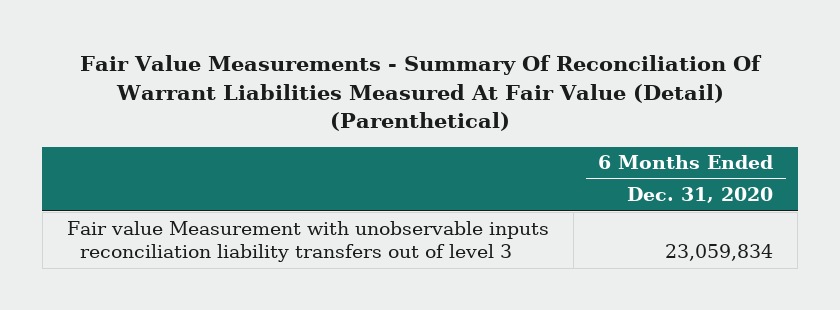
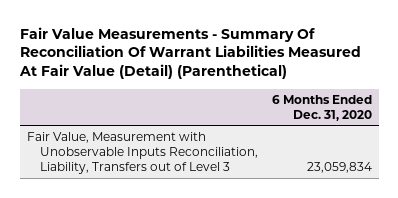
- Fair value Measurement with unobservable inputs reconciliation liability transfers out of level 3 | 23,059,834
+ Fair Value, Measurement with Unobservable Inputs Reconciliation, Liability, Transfers out of Level 3 | 23,059,834

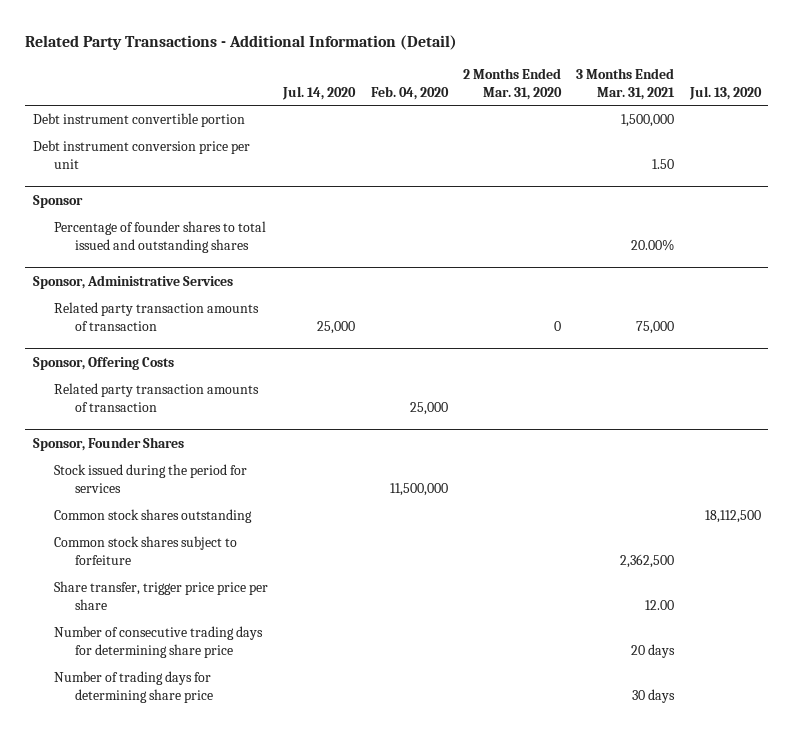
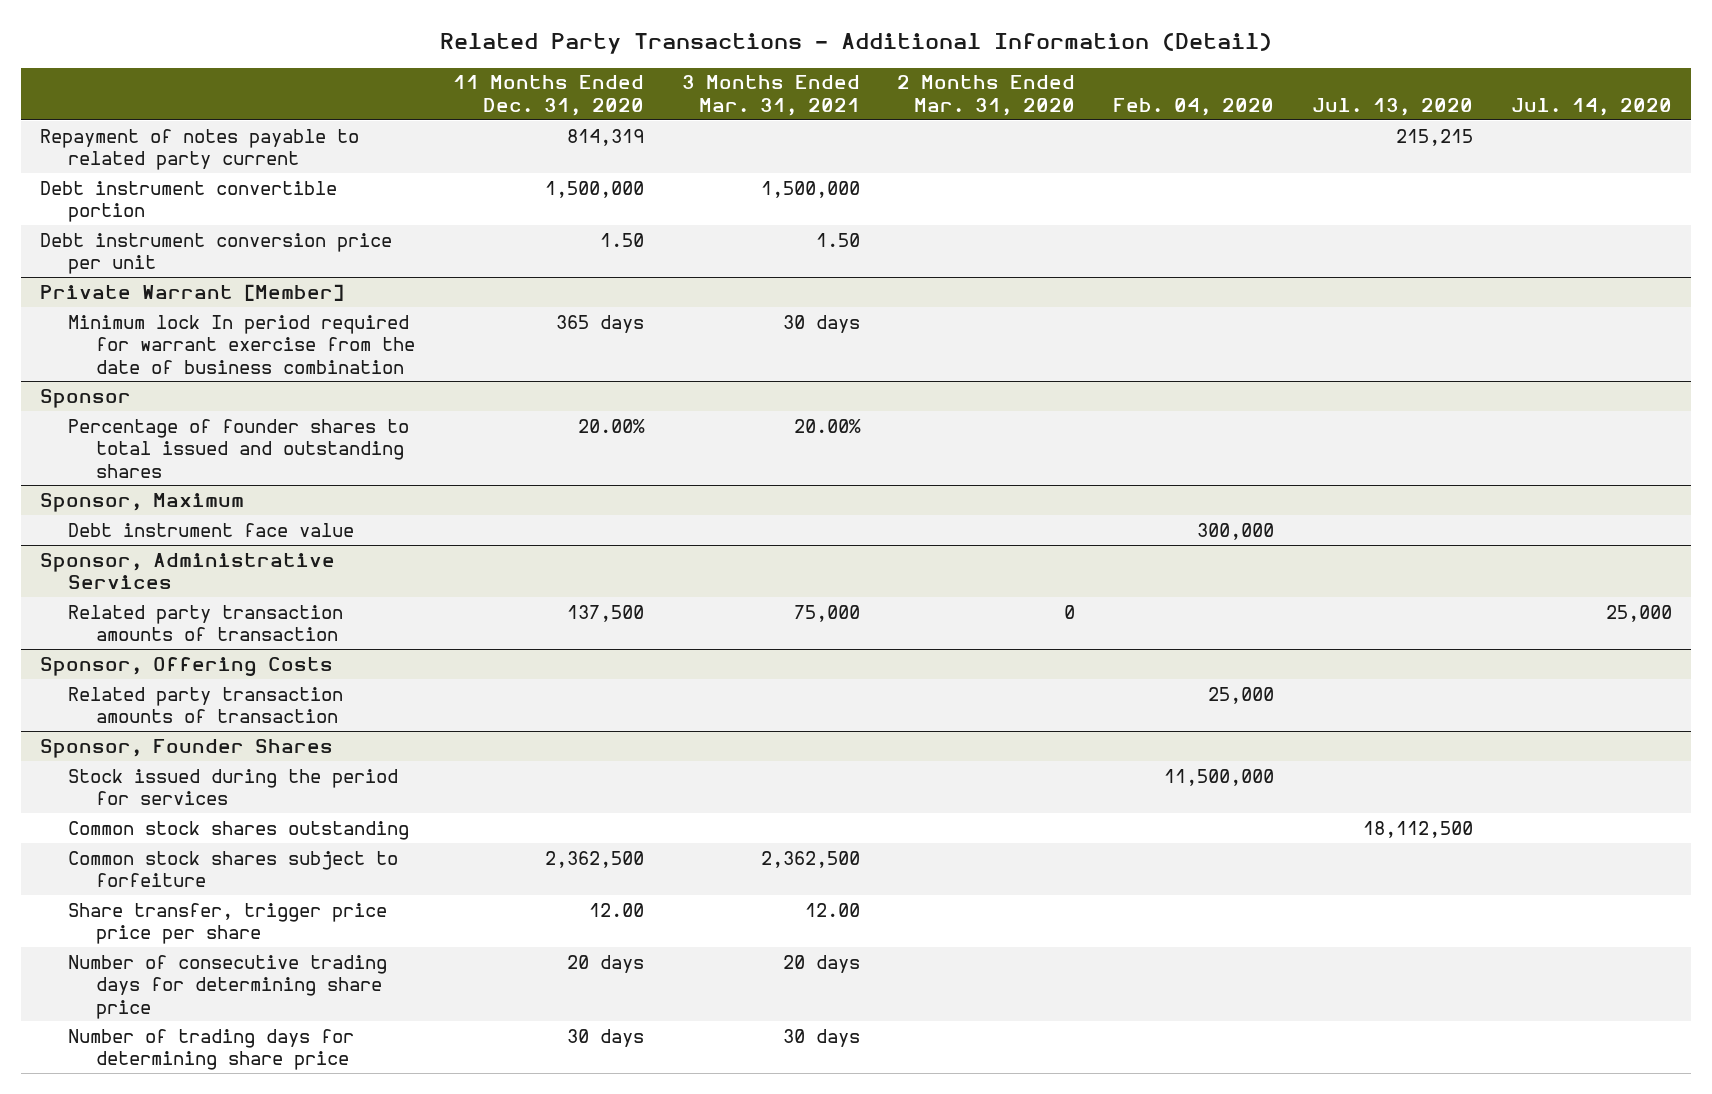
- | Jul. 14, 2020 | Feb. 04, 2020 | 2 Months Ended Mar. 31, 2020 | 3 Months Ended Mar. 31, 2021 | Jul. 13, 2020
+ | 11 Months Ended Dec. 31, 2020 | 3 Months Ended Mar. 31, 2021 | 2 Months Ended Mar. 31, 2020 | Feb. 04, 2020 | Jul. 13, 2020 | Jul. 14, 2020
+ Repayment of notes payable to related party current | 814,319 | | | | 215,215 |
+ Private Warrant [Member]
+ Minimum lock In period required for warrant exercise from the date of business combination | 365 days | 30 days | | | |
+ Sponsor, Maximum
+ Debt instrument face value | | | | 300,000 | |

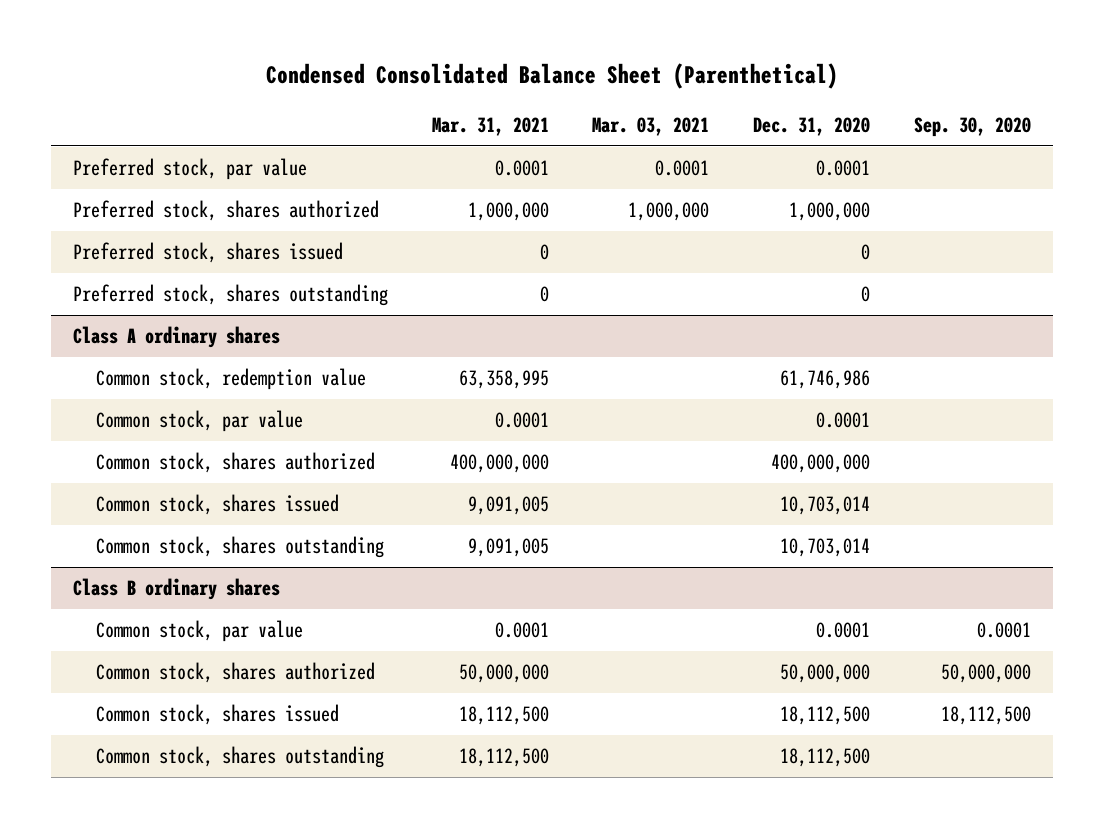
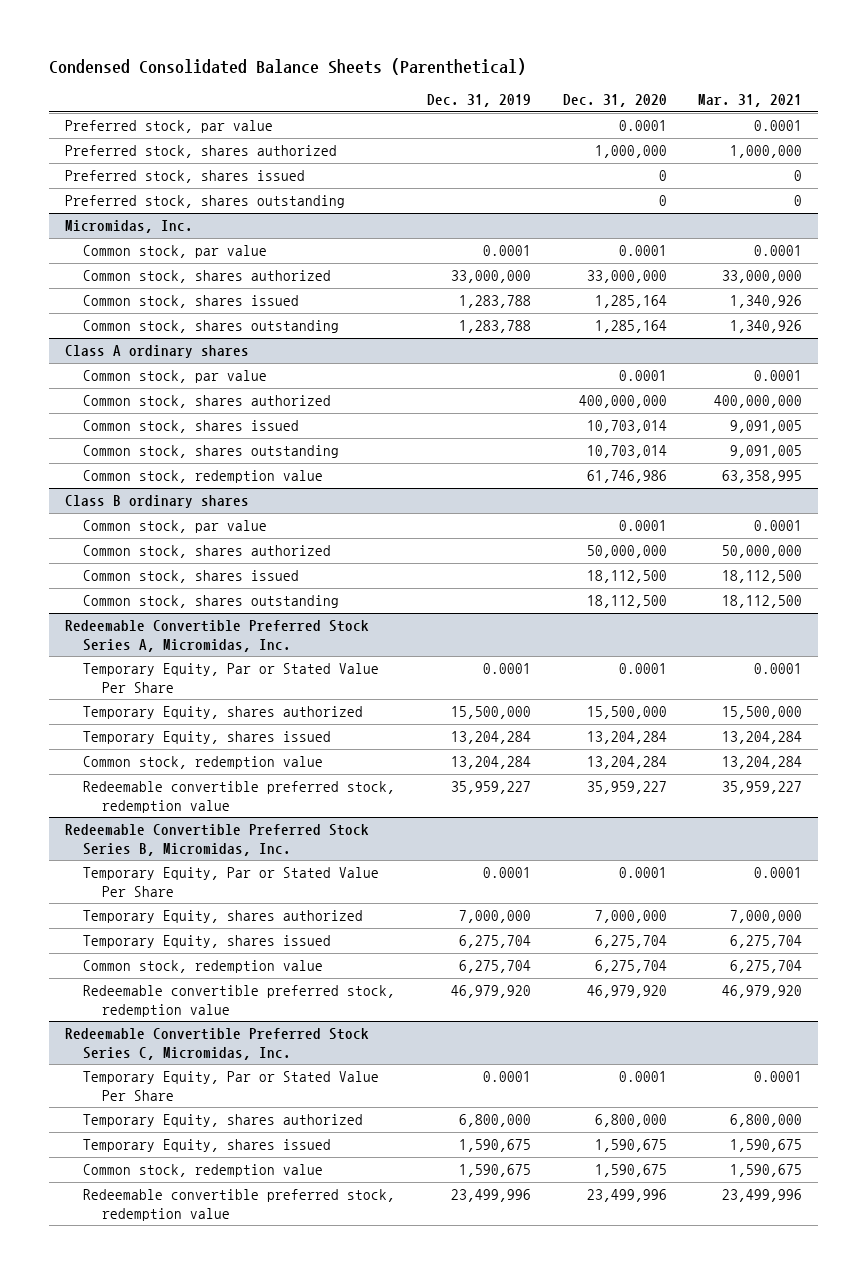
- Condensed Consolidated Balance Sheet (Parenthetical)
+ Condensed Consolidated Balance Sheets (Parenthetical)
- | Mar. 31, 2021 | Mar. 03, 2021 | Dec. 31, 2020 | Sep. 30, 2020
+ | Dec. 31, 2019 | Dec. 31, 2020 | Mar. 31, 2021
+ Micromidas, Inc.
+ Common stock, par value | 0.0001 | 0.0001 | 0.0001
+ Common stock, shares authorized | 33,000,000 | 33,000,000 | 33,000,000
+ Common stock, shares issued | 1,283,788 | 1,285,164 | 1,340,926
+ Common stock, shares outstanding | 1,283,788 | 1,285,164 | 1,340,926
@ Class A ordinary shares
moved down: Common stock, redemption value | | 61,746,986 | 63,358,995
+ Redeemable Convertible Preferred Stock Series A, Micromidas, Inc.
+ Temporary Equity, Par or Stated Value Per Share | 0.0001 | 0.0001 | 0.0001
+ Temporary Equity, shares authorized | 15,500,000 | 15,500,000 | 15,500,000
+ Temporary Equity, shares issued | 13,204,284 | 13,204,284 | 13,204,284
+ Common stock, redemption value | 13,204,284 | 13,204,284 | 13,204,284
+ Redeemable convertible preferred stock, redemption value | 35,959,227 | 35,959,227 | 35,959,227
+ Redeemable Convertible Preferred Stock Series B, Micromidas, Inc.
+ Temporary Equity, Par or Stated Value Per Share | 0.0001 | 0.0001 | 0.0001
+ Temporary Equity, shares authorized | 7,000,000 | 7,000,000 | 7,000,000
+ Temporary Equity, shares issued | 6,275,704 | 6,275,704 | 6,275,704
+ Common stock, redemption value | 6,275,704 | 6,275,704 | 6,275,704
+ Redeemable convertible preferred stock, redemption value | 46,979,920 | 46,979,920 | 46,979,920
+ Redeemable Convertible Preferred Stock Series C, Micromidas, Inc.
+ Temporary Equity, Par or Stated Value Per Share | 0.0001 | 0.0001 | 0.0001
+ Temporary Equity, shares authorized | 6,800,000 | 6,800,000 | 6,800,000
+ Temporary Equity, shares issued | 1,590,675 | 1,590,675 | 1,590,675
+ Common stock, redemption value | 1,590,675 | 1,590,675 | 1,590,675
+ Redeemable convertible preferred stock, redemption value | 23,499,996 | 23,499,996 | 23,499,996

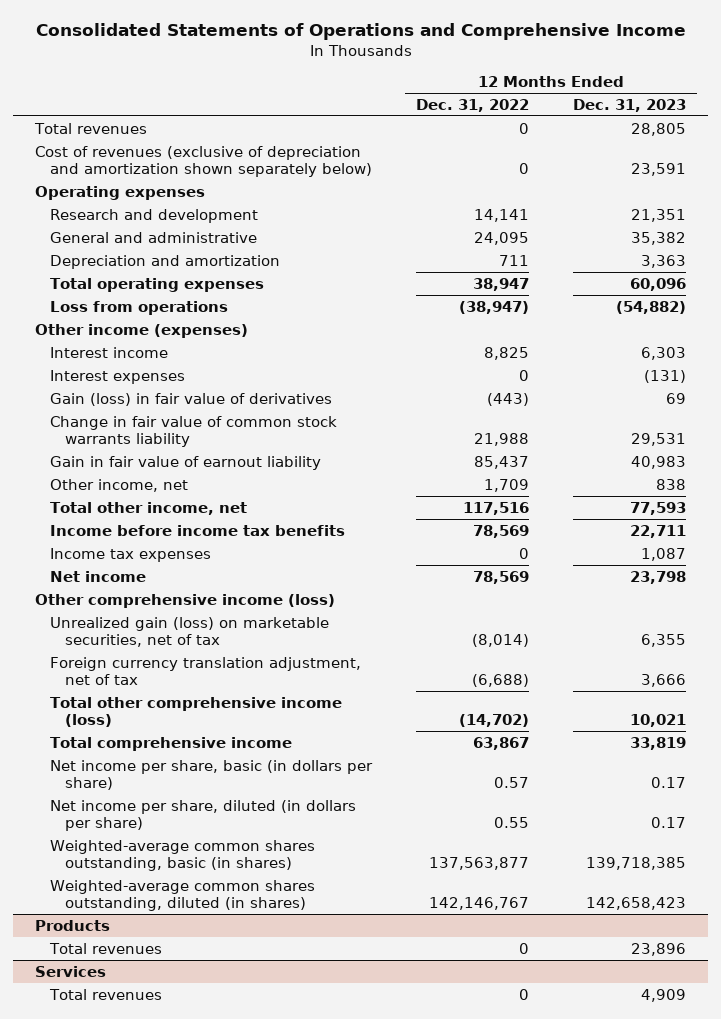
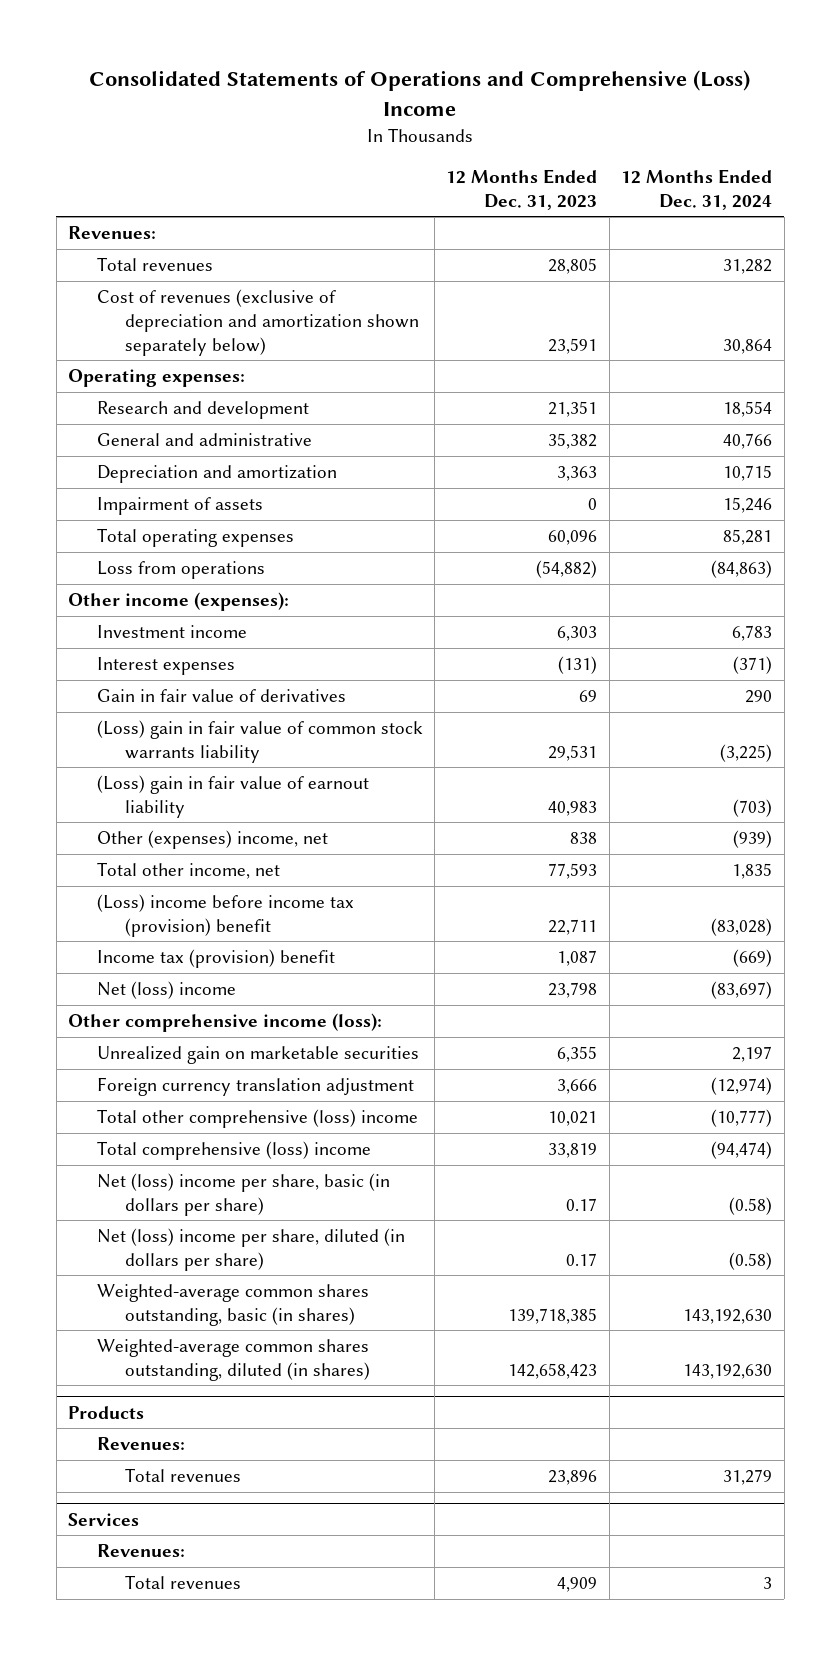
- Consolidated Statements of Operations and Comprehensive Income
+ Consolidated Statements of Operations and Comprehensive (Loss) Income
- | 12 Months Ended Dec. 31, 2022 | 12 Months Ended Dec. 31, 2023
+ | 12 Months Ended Dec. 31, 2023 | 12 Months Ended Dec. 31, 2024
+ Revenues:
- Operating expenses
+ Operating expenses:
+ Impairment of assets | 0 | 15,246
- Other income (expenses)
- Interest income | 8,825 | 6,303
+ Other income (expenses):
+ Investment income | 6,303 | 6,783
- Gain (loss) in fair value of derivatives | (443) | 69
- Change in fair value of common stock warrants liability | 21,988 | 29,531
- Gain in fair value of earnout liability | 85,437 | 40,983
- Other income, net | 1,709 | 838
+ Gain in fair value of derivatives | 69 | 290
+ (Loss) gain in fair value of common stock warrants liability | 29,531 | (3,225)
+ (Loss) gain in fair value of earnout liability | 40,983 | (703)
+ Other (expenses) income, net | 838 | (939)
- Income before income tax benefits | 78,569 | 22,711
- Income tax expenses | 0 | 1,087
- Net income | 78,569 | 23,798
- Other comprehensive income (loss)
- Unrealized gain (loss) on marketable securities, net of tax | (8,014) | 6,355
- Foreign currency translation adjustment, net of tax | (6,688) | 3,666
- Total other comprehensive income (loss) | (14,702) | 10,021
- Total comprehensive income | 63,867 | 33,819
- Net income per share, basic (in dollars per share) | 0.57 | 0.17
- Net income per share, diluted (in dollars per share) | 0.55 | 0.17
+ (Loss) income before income tax (provision) benefit | 22,711 | (83,028)
+ Income tax (provision) benefit | 1,087 | (669)
+ Net (loss) income | 23,798 | (83,697)
+ Other comprehensive income (loss):
+ Unrealized gain on marketable securities | 6,355 | 2,197
+ Foreign currency translation adjustment | 3,666 | (12,974)
+ Total other comprehensive (loss) income | 10,021 | (10,777)
+ Total comprehensive (loss) income | 33,819 | (94,474)
+ Net (loss) income per share, basic (in dollars per share) | 0.17 | (0.58)
+ Net (loss) income per share, diluted (in dollars per share) | 0.17 | (0.58)
@ Products
+ Revenues:
@ Services
+ Revenues:

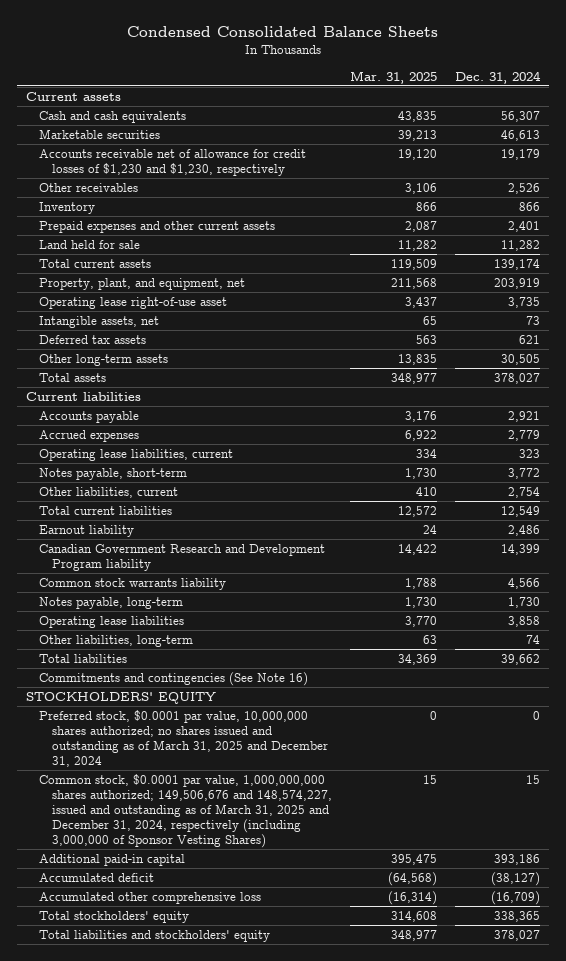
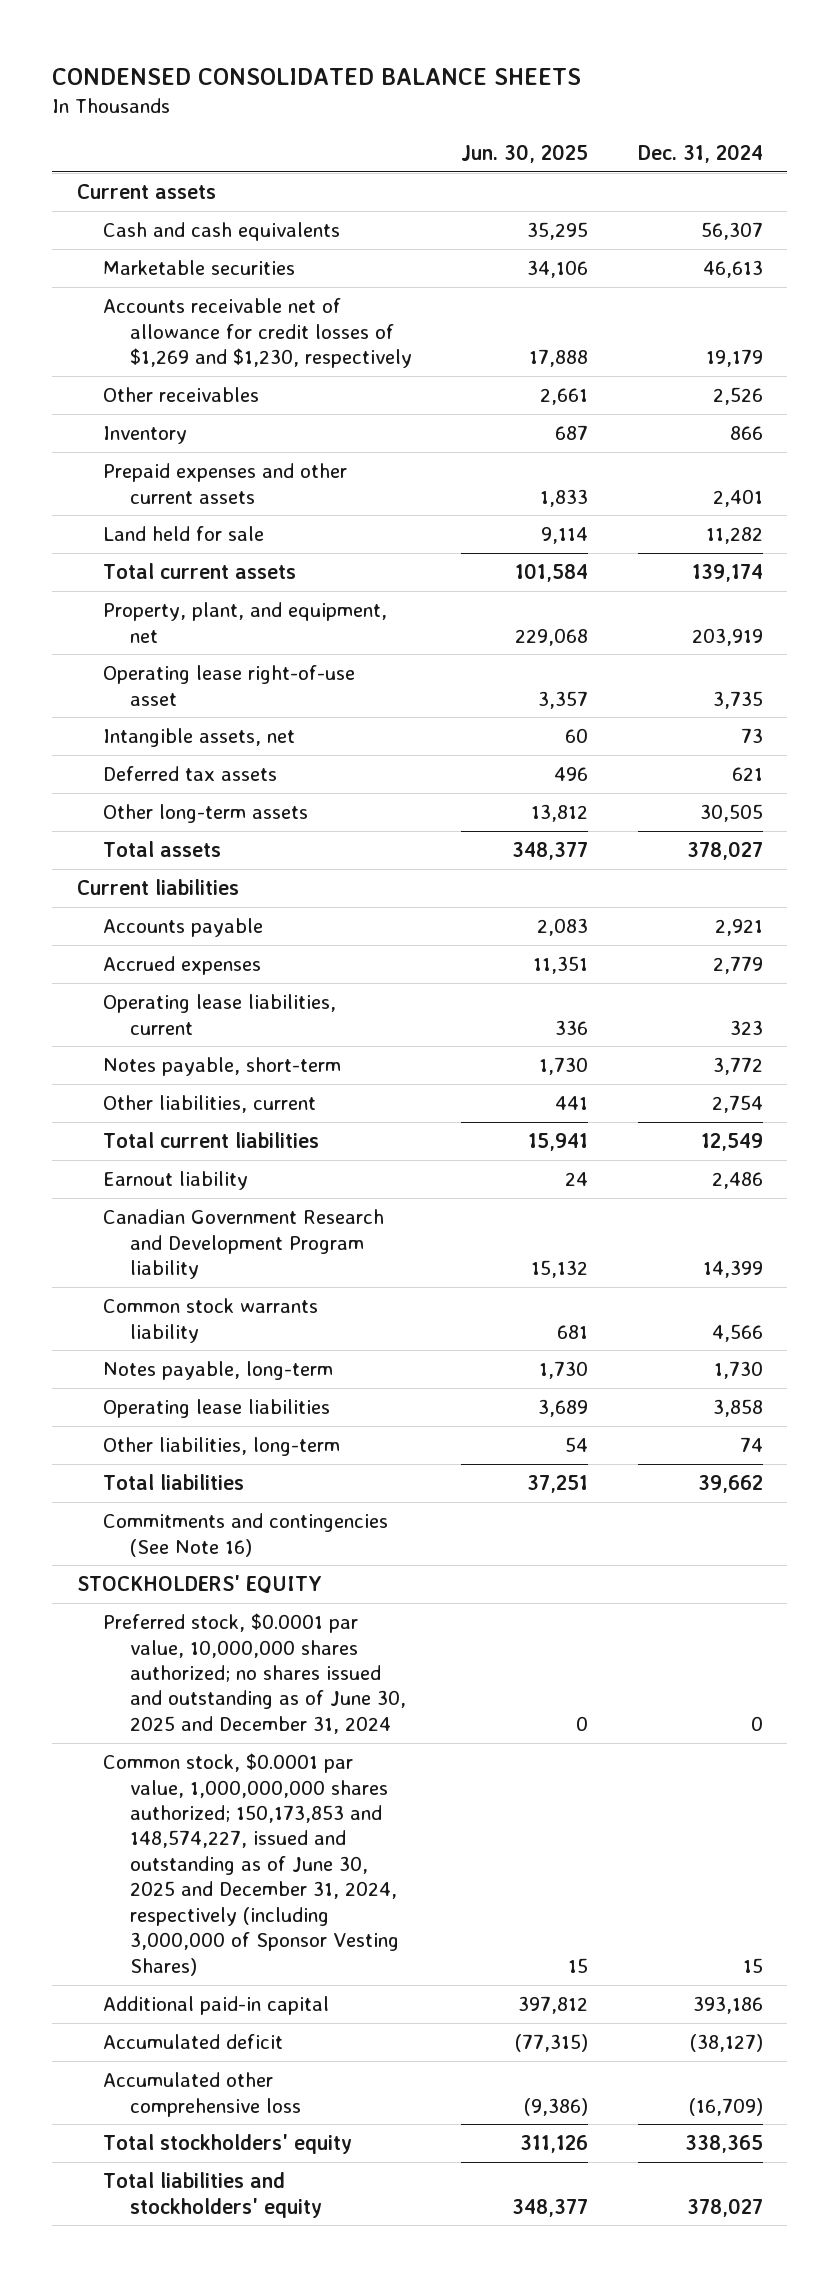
- Condensed Consolidated Balance Sheets
+ CONDENSED CONSOLIDATED BALANCE SHEETS
- | Mar. 31, 2025 | Dec. 31, 2024
+ | Jun. 30, 2025 | Dec. 31, 2024
- Accounts receivable net of allowance for credit losses of $1,230 and $1,230, respectively | 19,120 | 19,179
+ Accounts receivable net of allowance for credit losses of $1,269 and $1,230, respectively | 17,888 | 19,179
- Preferred stock, $0.0001 par value, 10,000,000 shares authorized; no shares issued and outstanding as of March 31, 2025 and December 31, 2024 | 0 | 0
- Common stock, $0.0001 par value, 1,000,000,000 shares authorized; 149,506,676 and 148,574,227, issued and outstanding as of March 31, 2025 and December 31, 2024, respectively (including 3,000,000 of Sponsor Vesting Shares) | 15 | 15
+ Preferred stock, $0.0001 par value, 10,000,000 shares authorized; no shares issued and outstanding as of June 30, 2025 and December 31, 2024 | 0 | 0
+ Common stock, $0.0001 par value, 1,000,000,000 shares authorized; 150,173,853 and 148,574,227, issued and outstanding as of June 30, 2025 and December 31, 2024, respectively (including 3,000,000 of Sponsor Vesting Shares) | 15 | 15

